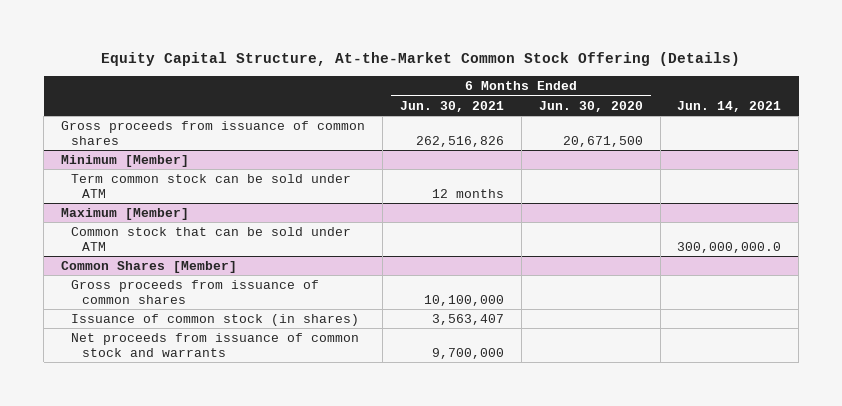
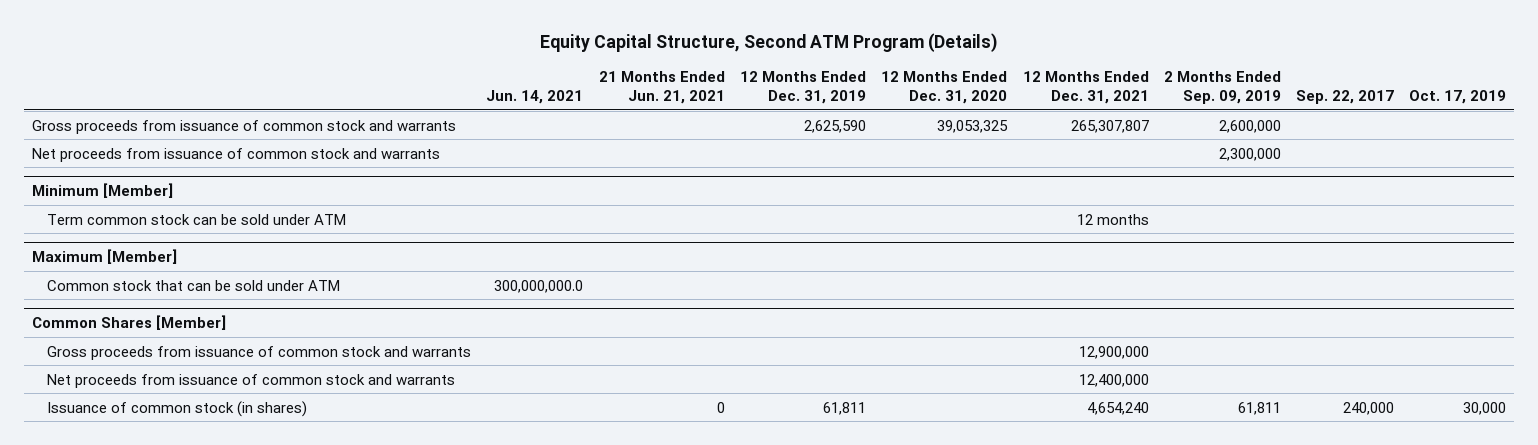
- Equity Capital Structure, At-the-Market Common Stock Offering (Details)
+ Equity Capital Structure, Second ATM Program (Details)
- | 6 Months Ended Jun. 30, 2021 | 6 Months Ended Jun. 30, 2020 | Jun. 14, 2021
+ | Jun. 14, 2021 | 21 Months Ended Jun. 21, 2021 | 12 Months Ended Dec. 31, 2019 | 12 Months Ended Dec. 31, 2020 | 12 Months Ended Dec. 31, 2021 | 2 Months Ended Sep. 09, 2019 | Sep. 22, 2017 | Oct. 17, 2019
- Gross proceeds from issuance of common shares | 262,516,826 | 20,671,500 |
+ Gross proceeds from issuance of common stock and warrants | | | 2,625,590 | 39,053,325 | 265,307,807 | 2,600,000 | |
+ Net proceeds from issuance of common stock and warrants | | | | | | 2,300,000 | |
@ Common Shares [Member]
- Gross proceeds from issuance of common shares | 10,100,000 | |
+ Gross proceeds from issuance of common stock and warrants | | | | | 12,900,000 | | |
moved down: Issuance of common stock (in shares) | | 0 | 61,811 | | 4,654,240 | 61,811 | 240,000 | 30,000

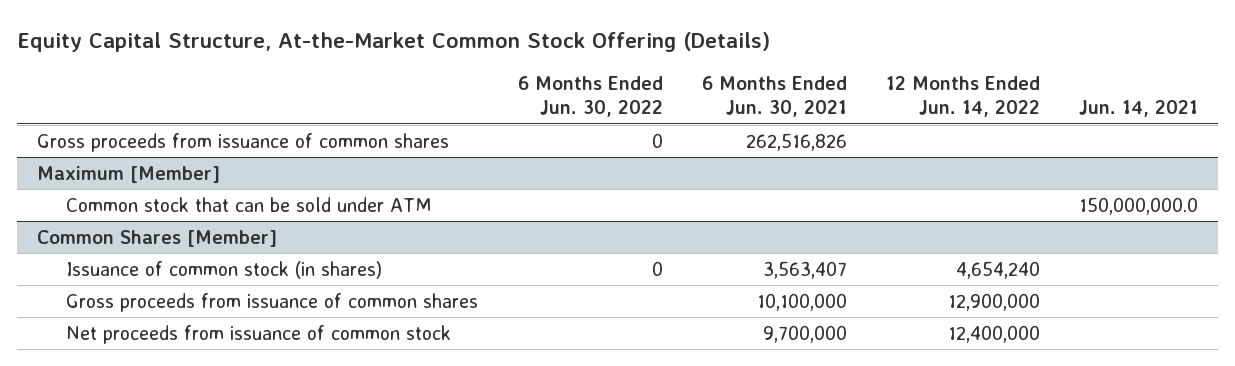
- Equity Capital Structure, Second ATM Program (Details)
+ Equity Capital Structure, At-the-Market Common Stock Offering (Details)
- | Jun. 14, 2021 | 21 Months Ended Jun. 21, 2021 | 12 Months Ended Dec. 31, 2019 | 12 Months Ended Dec. 31, 2020 | 12 Months Ended Dec. 31, 2021 | 2 Months Ended Sep. 09, 2019 | Sep. 22, 2017 | Oct. 17, 2019
+ | 6 Months Ended Jun. 30, 2022 | 6 Months Ended Jun. 30, 2021 | 12 Months Ended Jun. 14, 2022 | Jun. 14, 2021
- Gross proceeds from issuance of common stock and warrants | | | 2,625,590 | 39,053,325 | 265,307,807 | 2,600,000 | |
- Net proceeds from issuance of common stock and warrants | | | | | | 2,300,000 | |
- Minimum [Member]
- Term common stock can be sold under ATM | | | | | 12 months | | |
+ Gross proceeds from issuance of common shares | 0 | 262,516,826 | |
@ Maximum [Member]
- Common stock that can be sold under ATM | 300,000,000.0 | | | | | | |
+ Common stock that can be sold under ATM | | | | 150,000,000.0
@ Common Shares [Member]
- Gross proceeds from issuance of common stock and warrants | | | | | 12,900,000 | | |
- Net proceeds from issuance of common stock and warrants | | | | | 12,400,000 | | |
+ Gross proceeds from issuance of common shares | | 10,100,000 | 12,900,000 |
+ Net proceeds from issuance of common stock | | 9,700,000 | 12,400,000 |

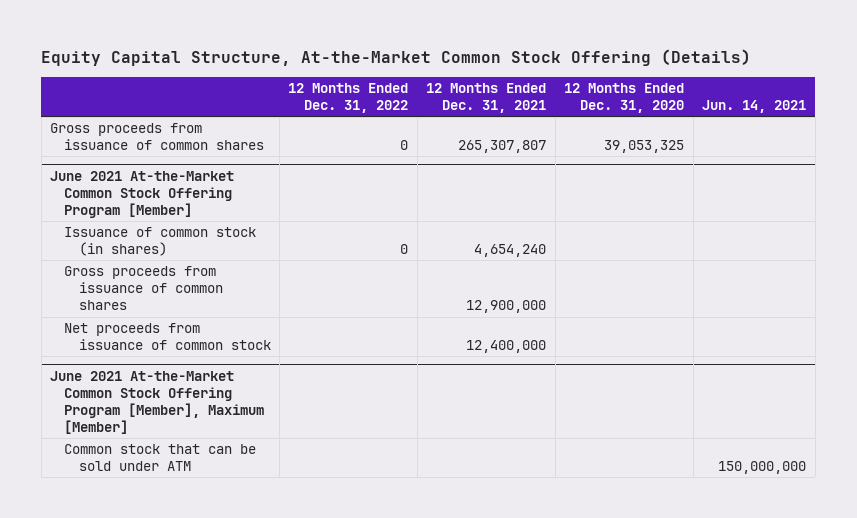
- | 6 Months Ended Jun. 30, 2022 | 6 Months Ended Jun. 30, 2021 | 12 Months Ended Jun. 14, 2022 | Jun. 14, 2021
+ | 12 Months Ended Dec. 31, 2022 | 12 Months Ended Dec. 31, 2021 | 12 Months Ended Dec. 31, 2020 | Jun. 14, 2021
- Maximum [Member]
- Common stock that can be sold under ATM | | | | 150,000,000.0
- Common Shares [Member]
- Issuance of common stock (in shares) | 0 | 3,563,407 | 4,654,240 |
- Gross proceeds from issuance of common shares | | 10,100,000 | 12,900,000 |
- Net proceeds from issuance of common stock | | 9,700,000 | 12,400,000 |
+ June 2021 At-the-Market Common Stock Offering Program [Member]
+ Issuance of common stock (in shares) | 0 | 4,654,240 | |
+ Gross proceeds from issuance of common shares | | 12,900,000 | |
+ Net proceeds from issuance of common stock | | 12,400,000 | |
+ June 2021 At-the-Market Common Stock Offering Program [Member], Maximum [Member]
+ Common stock that can be sold under ATM | | | | 150,000,000

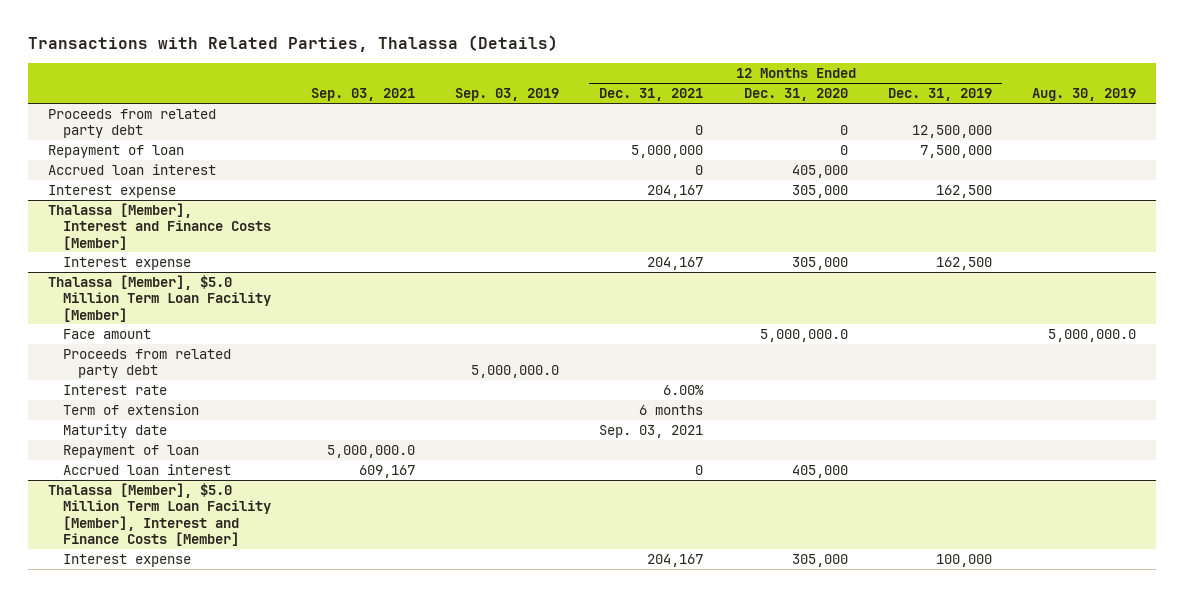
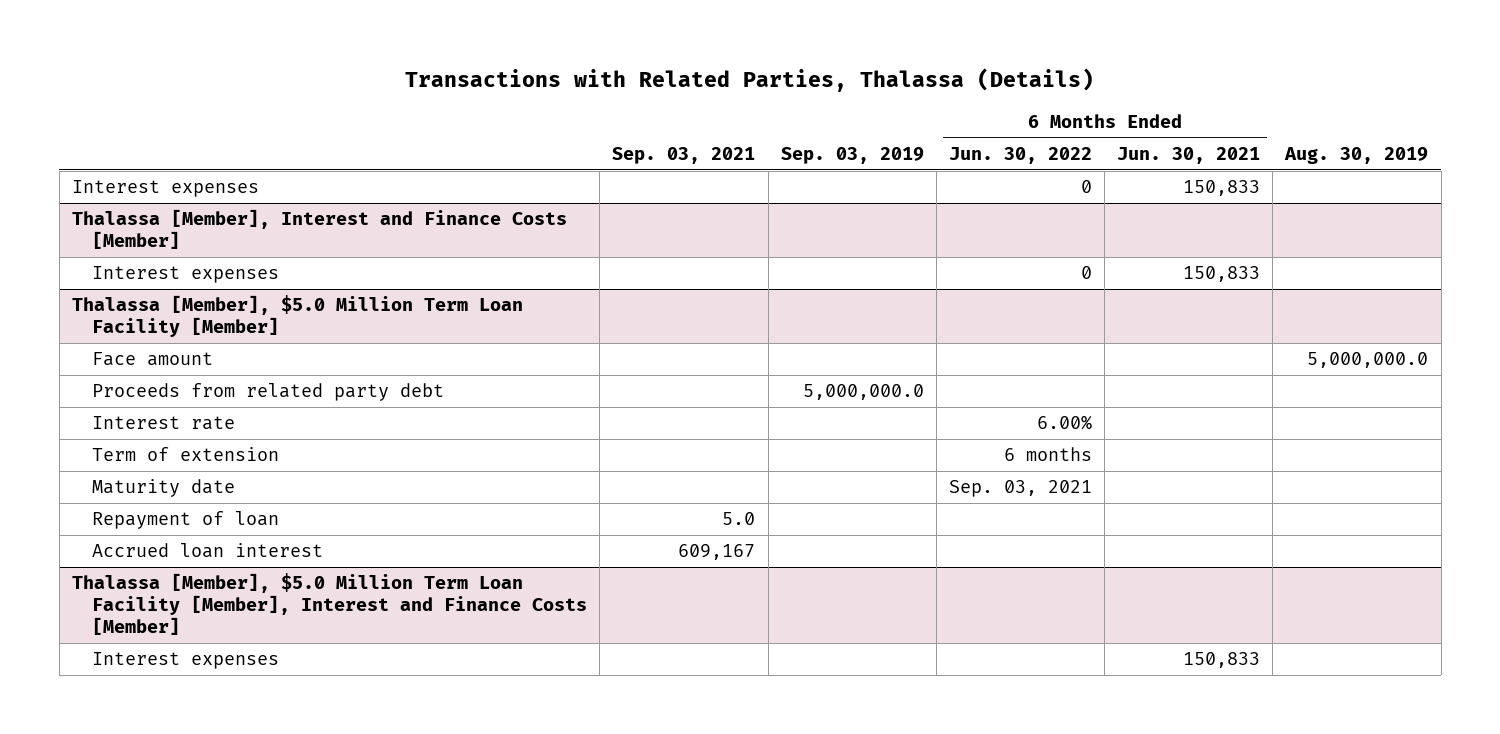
- | Sep. 03, 2021 | Sep. 03, 2019 | 12 Months Ended Dec. 31, 2021 | 12 Months Ended Dec. 31, 2020 | 12 Months Ended Dec. 31, 2019 | Aug. 30, 2019
+ | Sep. 03, 2021 | Sep. 03, 2019 | 6 Months Ended Jun. 30, 2022 | 6 Months Ended Jun. 30, 2021 | Aug. 30, 2019
- Proceeds from related party debt | | | 0 | 0 | 12,500,000 |
- Repayment of loan | | | 5,000,000 | 0 | 7,500,000 |
- Accrued loan interest | | | 0 | 405,000 | |
- Interest expense | | | 204,167 | 305,000 | 162,500 |
+ Interest expenses | | | 0 | 150,833 |
@ Thalassa [Member], Interest and Finance Costs [Member]
- Interest expense | | | 204,167 | 305,000 | 162,500 |
+ Interest expenses | | | 0 | 150,833 |
@ Thalassa [Member], $5.0 Million Term Loan Facility [Member]
- Repayment of loan | 5,000,000.0 | | | | |
+ Repayment of loan | 5.0 | | | |
@ Thalassa [Member], $5.0 Million Term Loan Facility [Member], Interest and Finance Costs [Member]
- Interest expense | | | 204,167 | 305,000 | 100,000 |
+ Interest expenses | | | | 150,833 |

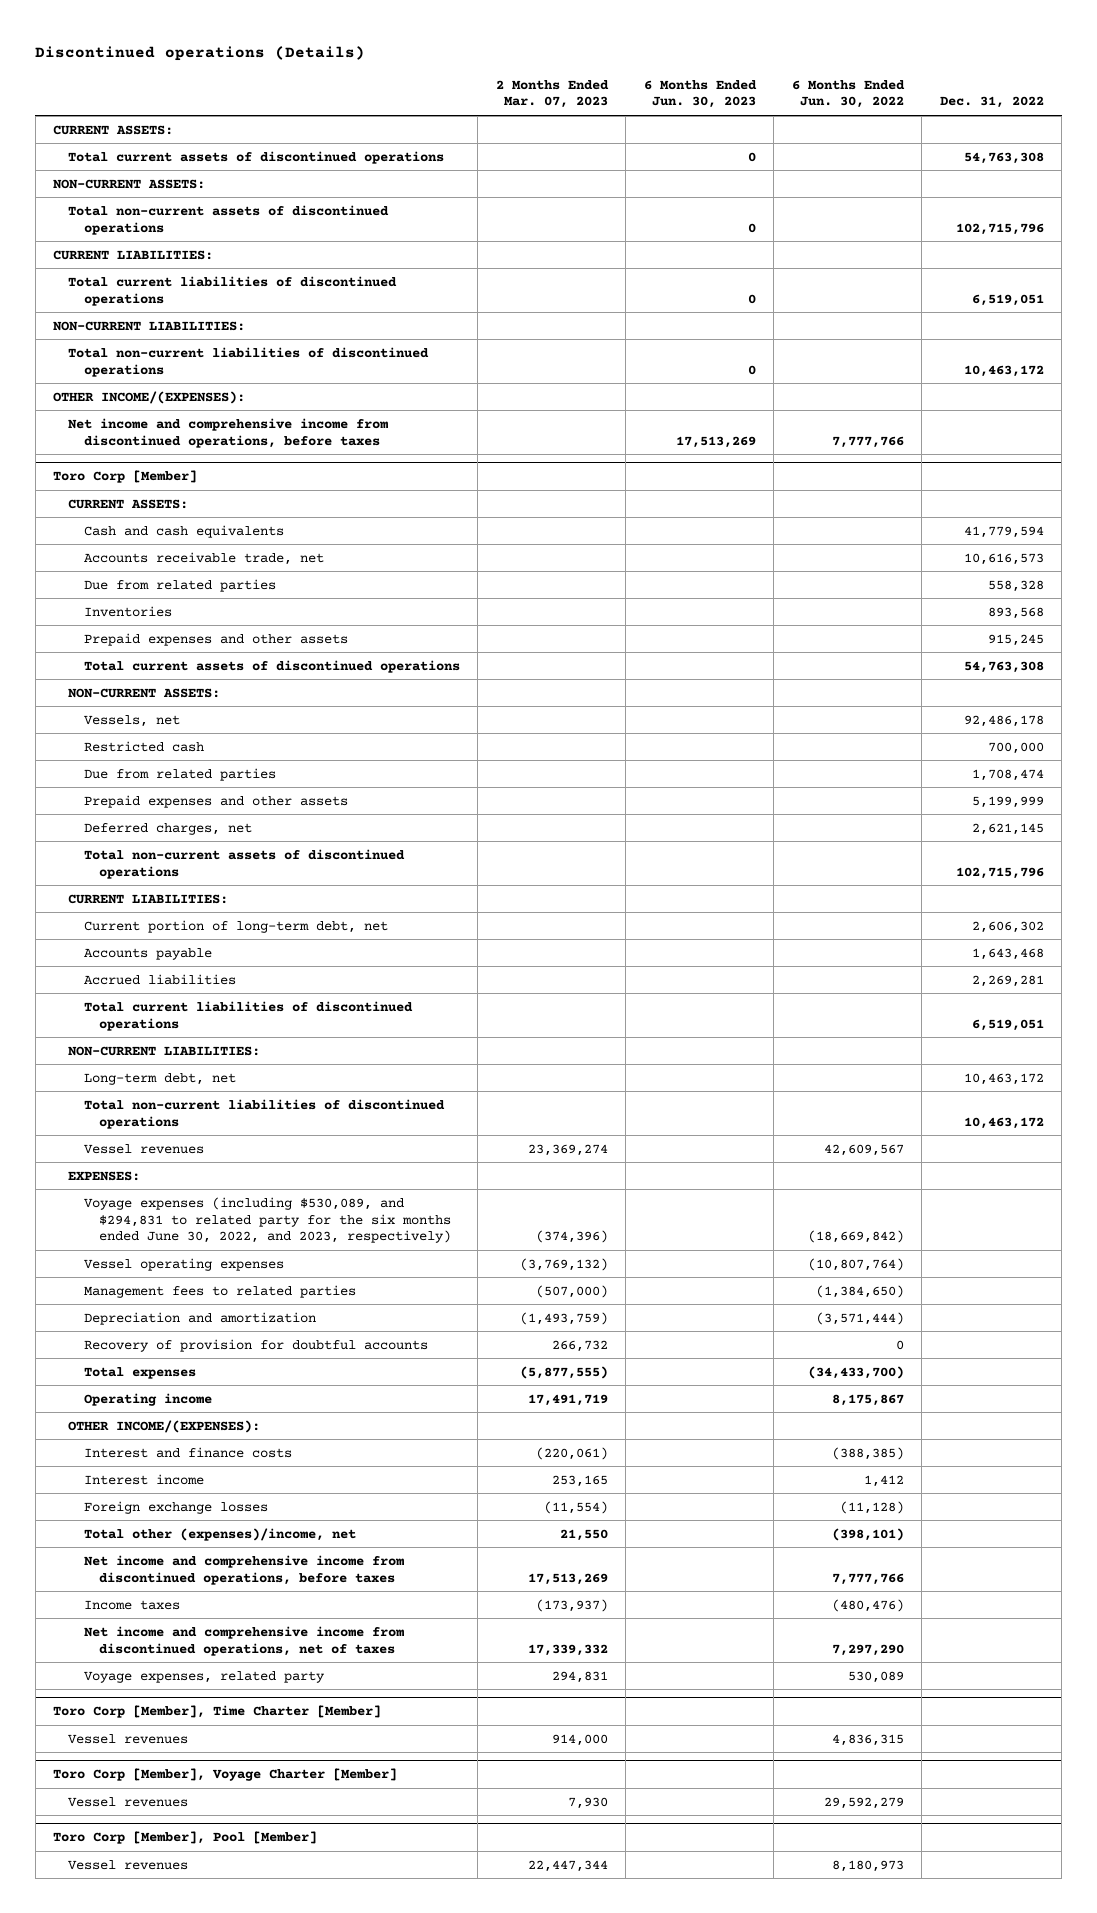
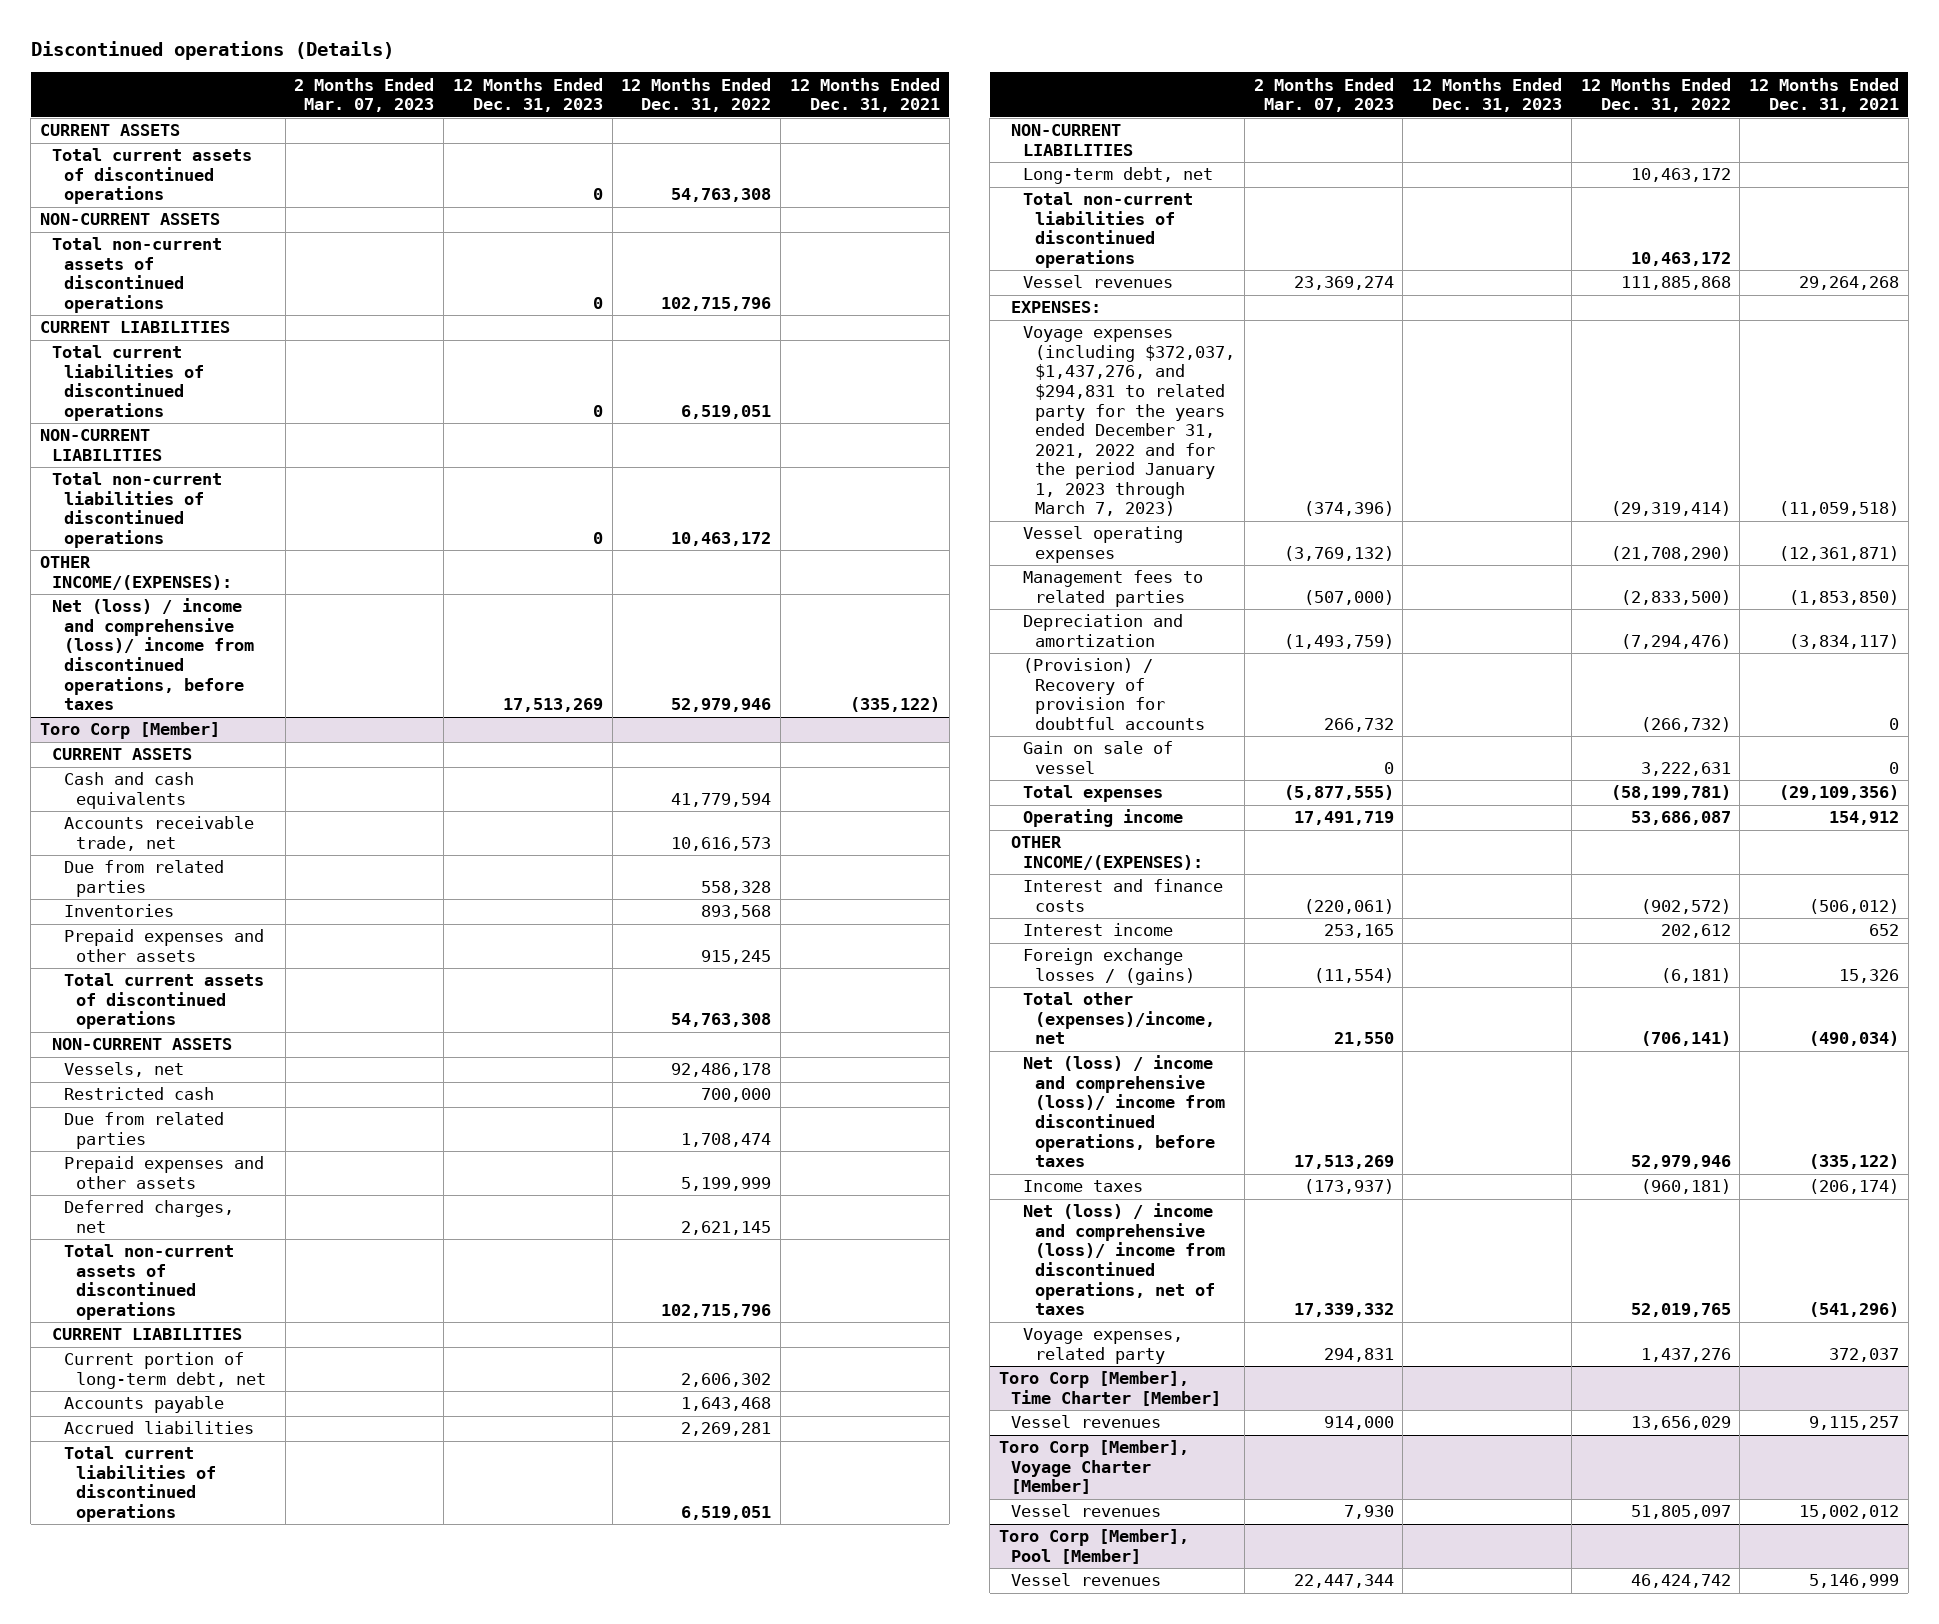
- | 2 Months Ended Mar. 07, 2023 | 6 Months Ended Jun. 30, 2023 | 6 Months Ended Jun. 30, 2022 | Dec. 31, 2022
+ | 2 Months Ended Mar. 07, 2023 | 12 Months Ended Dec. 31, 2023 | 12 Months Ended Dec. 31, 2022 | 12 Months Ended Dec. 31, 2021
- CURRENT ASSETS:
+ CURRENT ASSETS
- NON-CURRENT ASSETS:
+ NON-CURRENT ASSETS
- CURRENT LIABILITIES:
+ CURRENT LIABILITIES
- NON-CURRENT LIABILITIES:
+ NON-CURRENT LIABILITIES
- Net income and comprehensive income from discontinued operations, before taxes | | 17,513,269 | 7,777,766 |
+ Net (loss) / income and comprehensive (loss)/ income from discontinued operations, before taxes | | 17,513,269 | 52,979,946 | (335,122)
@ Toro Corp [Member]
- CURRENT ASSETS:
+ CURRENT ASSETS
- NON-CURRENT ASSETS:
+ NON-CURRENT ASSETS
- CURRENT LIABILITIES:
+ CURRENT LIABILITIES
- NON-CURRENT LIABILITIES:
+ NON-CURRENT LIABILITIES
- Voyage expenses (including $530,089, and $294,831 to related party for the six months ended June 30, 2022, and 2023, respectively) | (374,396) | | (18,669,842) |
+ Voyage expenses (including $372,037, $1,437,276, and $294,831 to related party for the years ended December 31, 2021, 2022 and for the period January 1, 2023 through March 7, 2023) | (374,396) | | (29,319,414) | (11,059,518)
- Recovery of provision for doubtful accounts | 266,732 | | 0 |
+ (Provision) / Recovery of provision for doubtful accounts | 266,732 | | (266,732) | 0
+ Gain on sale of vessel | 0 | | 3,222,631 | 0
- Foreign exchange losses | (11,554) | | (11,128) |
+ Foreign exchange losses / (gains) | (11,554) | | (6,181) | 15,326
- Net income and comprehensive income from discontinued operations, before taxes | 17,513,269 | | 7,777,766 |
+ Net (loss) / income and comprehensive (loss)/ income from discontinued operations, before taxes | 17,513,269 | | 52,979,946 | (335,122)
- Net income and comprehensive income from discontinued operations, net of taxes | 17,339,332 | | 7,297,290 |
+ Net (loss) / income and comprehensive (loss)/ income from discontinued operations, net of taxes | 17,339,332 | | 52,019,765 | (541,296)

